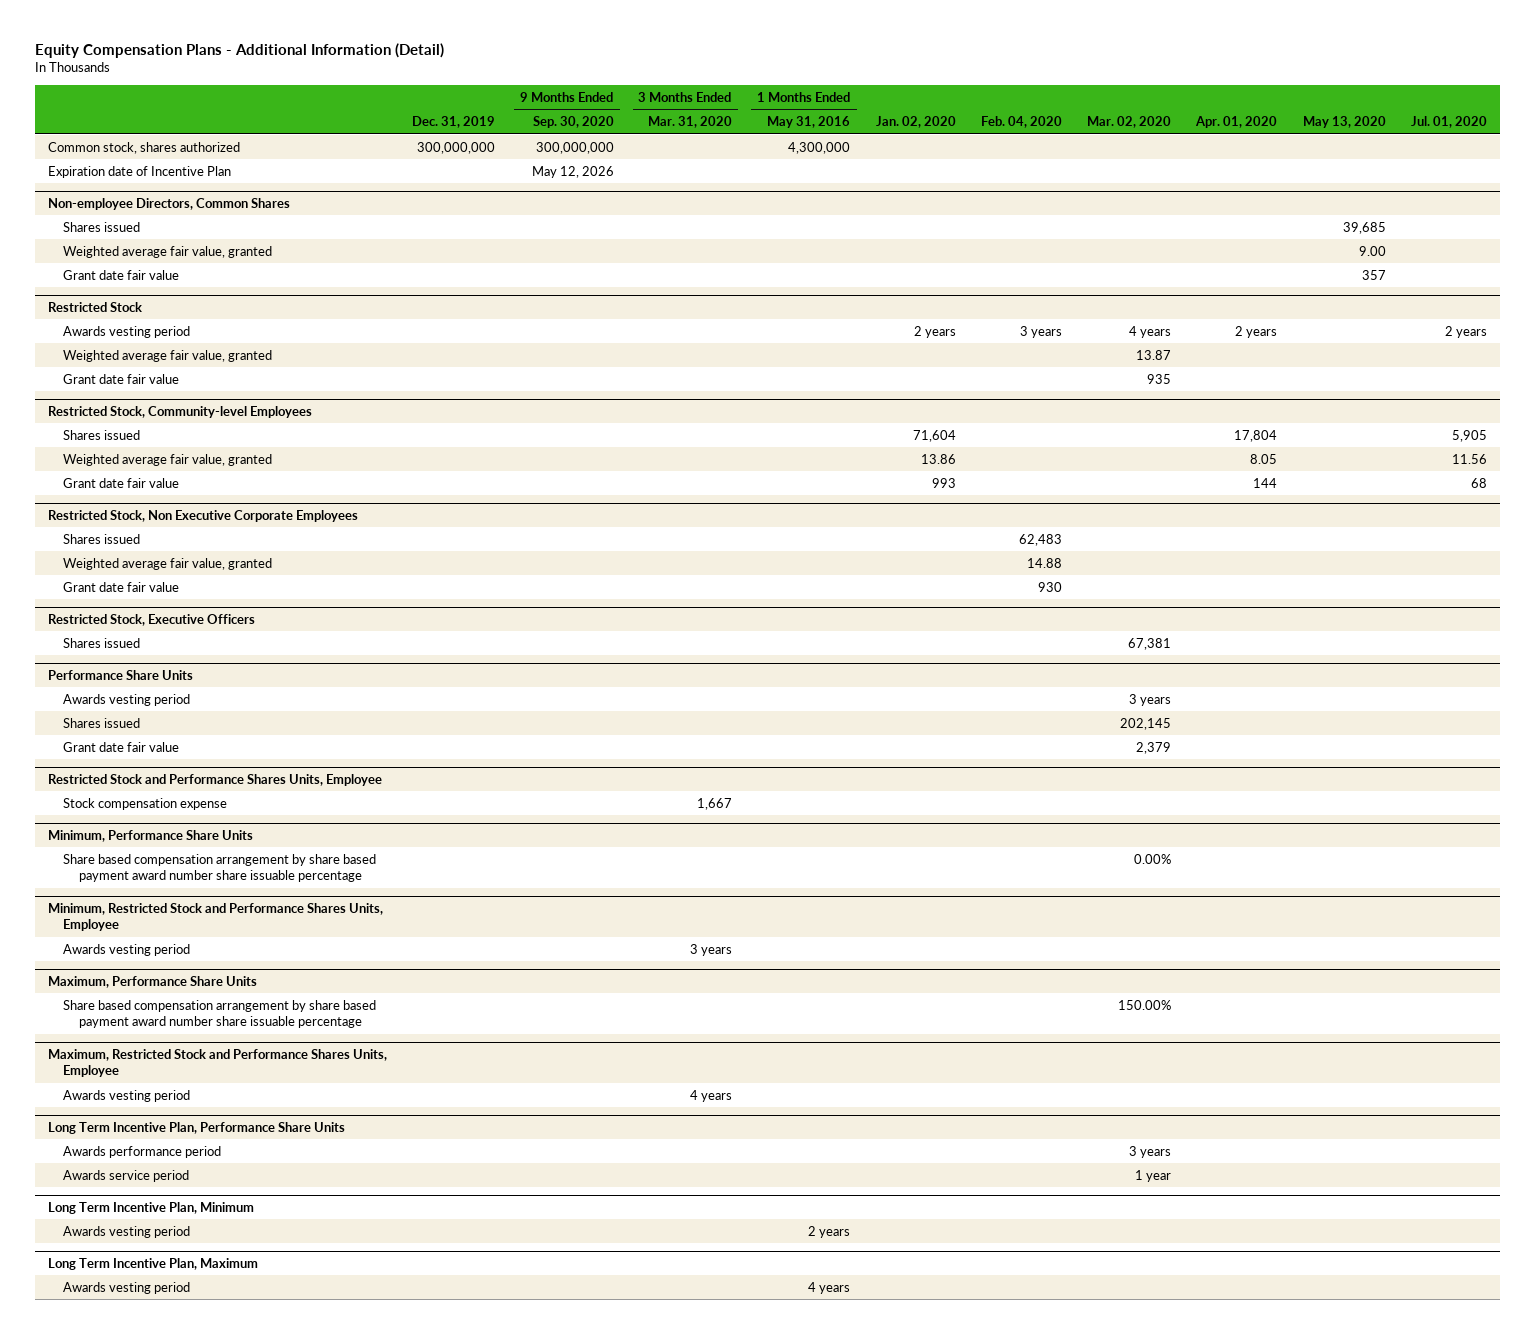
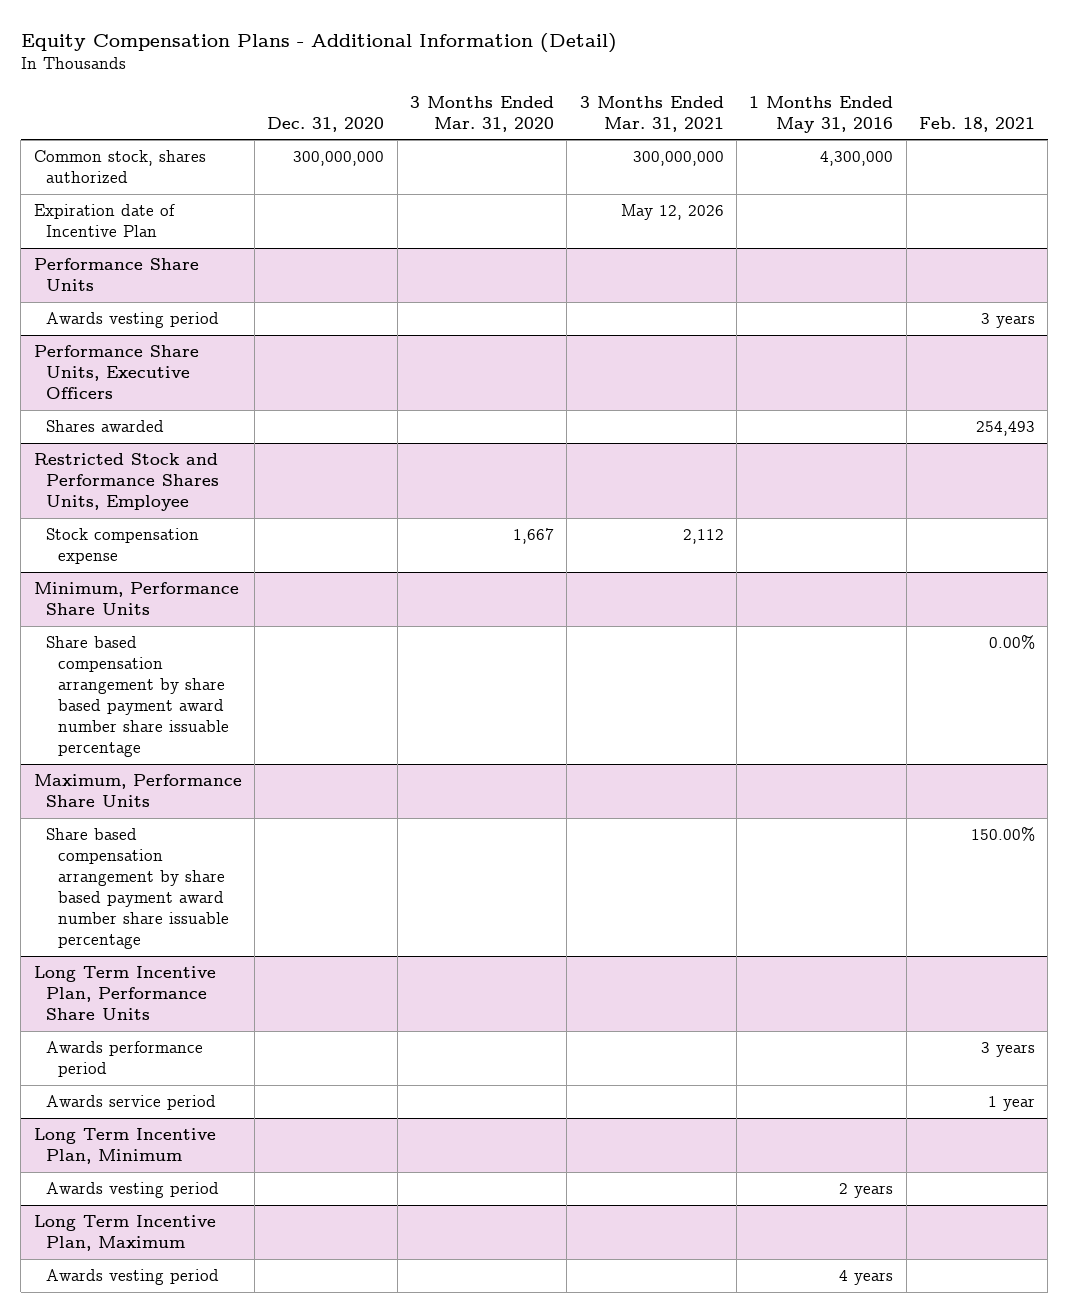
- | Dec. 31, 2019 | 9 Months Ended Sep. 30, 2020 | 3 Months Ended Mar. 31, 2020 | 1 Months Ended May 31, 2016 | Jan. 02, 2020 | Feb. 04, 2020 | Mar. 02, 2020 | Apr. 01, 2020 | May 13, 2020 | Jul. 01, 2020
+ | Dec. 31, 2020 | 3 Months Ended Mar. 31, 2020 | 3 Months Ended Mar. 31, 2021 | 1 Months Ended May 31, 2016 | Feb. 18, 2021
- Non-employee Directors, Common Shares
- Shares issued | | | | | | | | | 39,685 |
- Weighted average fair value, granted | | | | | | | | | 9.00 |
- Grant date fair value | | | | | | | | | 357 |
- Restricted Stock
- Awards vesting period | | | | | 2 years | 3 years | 4 years | 2 years | | 2 years
- Weighted average fair value, granted | | | | | | | 13.87 | | |
- Grant date fair value | | | | | | | 935 | | |
- Restricted Stock, Community-level Employees
- Shares issued | | | | | 71,604 | | | 17,804 | | 5,905
- Weighted average fair value, granted | | | | | 13.86 | | | 8.05 | | 11.56
- Grant date fair value | | | | | 993 | | | 144 | | 68
- Restricted Stock, Non Executive Corporate Employees
- Shares issued | | | | | | 62,483 | | | |
- Weighted average fair value, granted | | | | | | 14.88 | | | |
- Grant date fair value | | | | | | 930 | | | |
- Restricted Stock, Executive Officers
- Shares issued | | | | | | | 67,381 | | |
@ Performance Share Units
- Shares issued | | | | | | | 202,145 | | |
- Grant date fair value | | | | | | | 2,379 | | |
+ Performance Share Units, Executive Officers
+ Shares awarded | | | | | 254,493
- Minimum, Restricted Stock and Performance Shares Units, Employee
- Awards vesting period | | | 3 years | | | | | | |
- Maximum, Restricted Stock and Performance Shares Units, Employee
- Awards vesting period | | | 4 years | | | | | | |

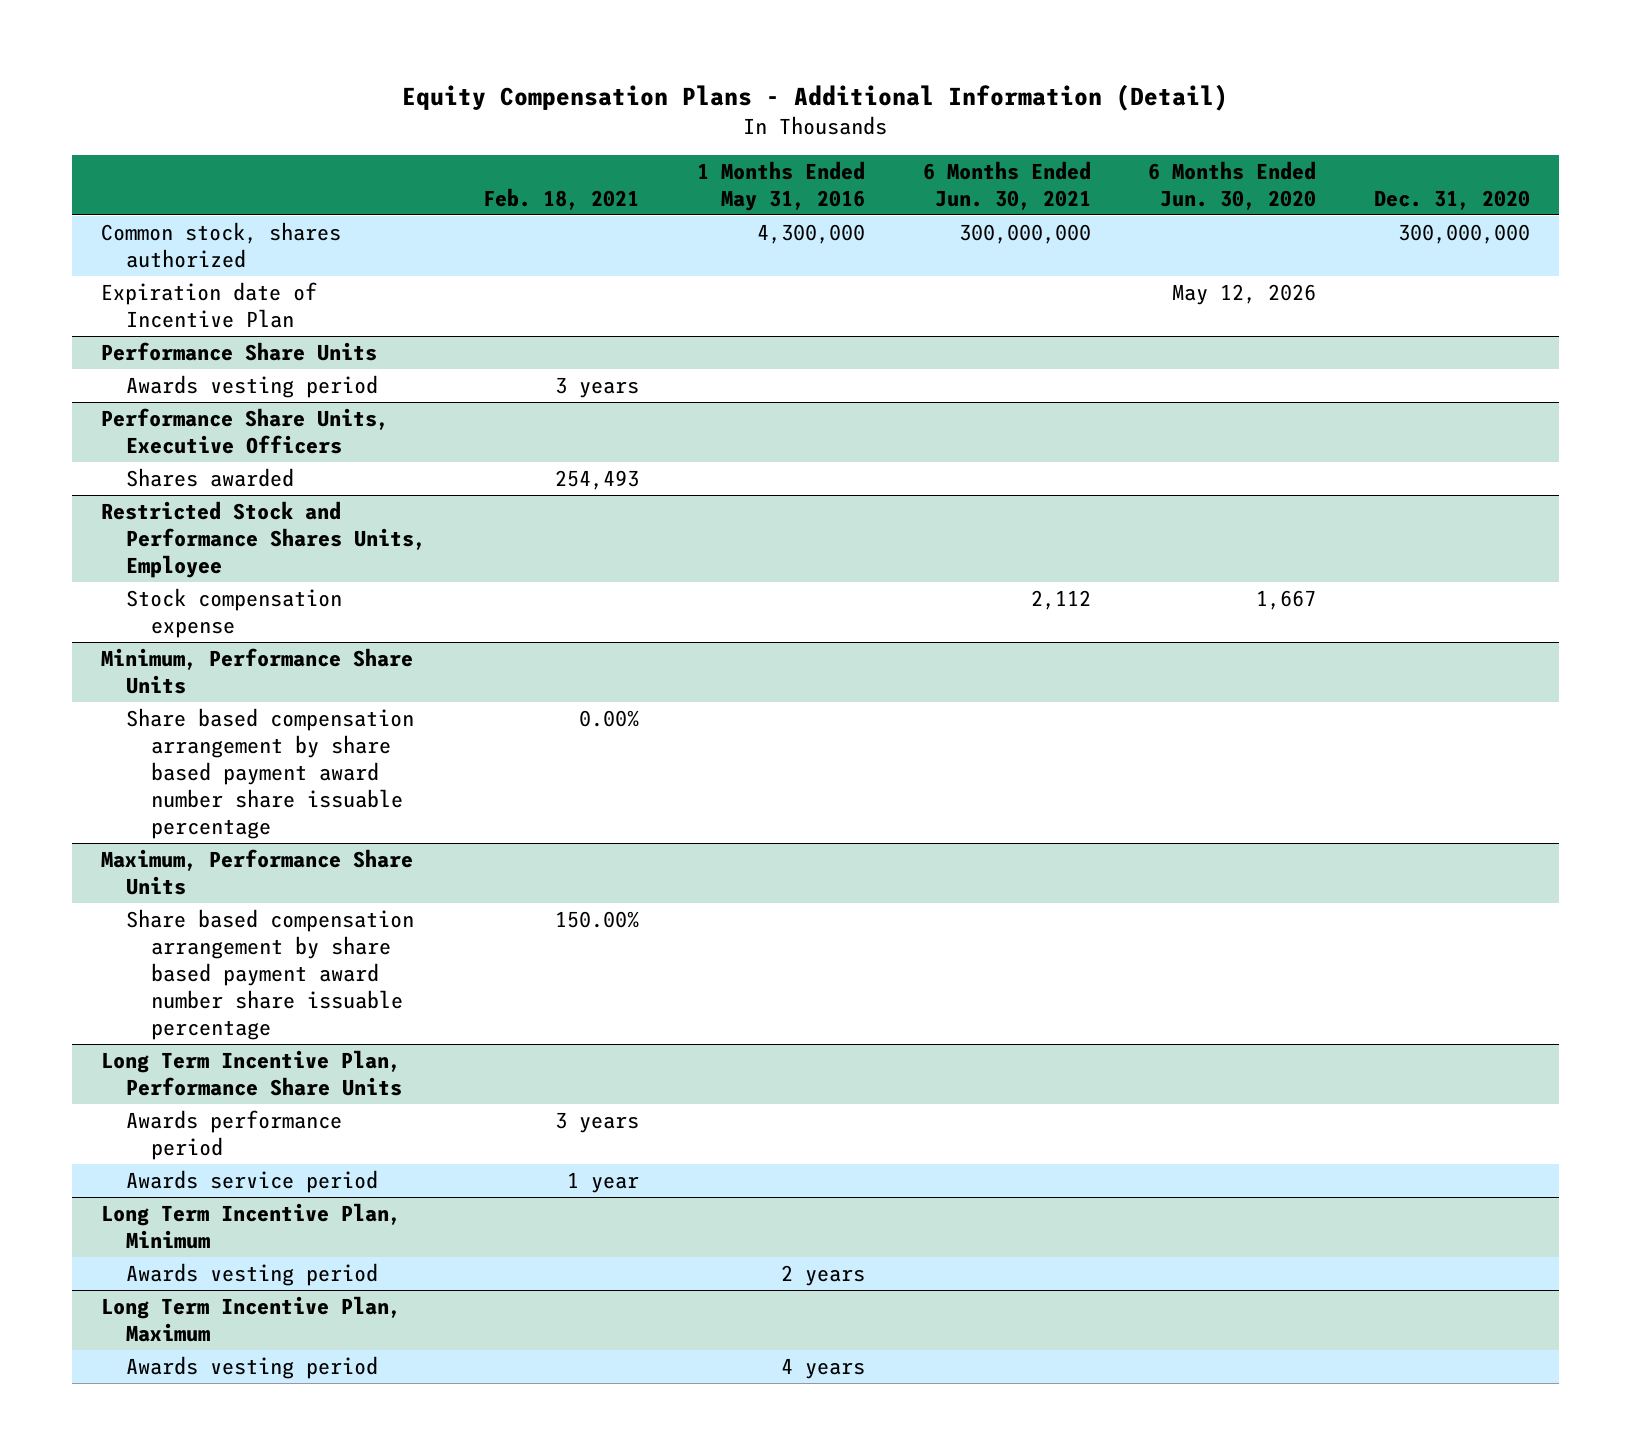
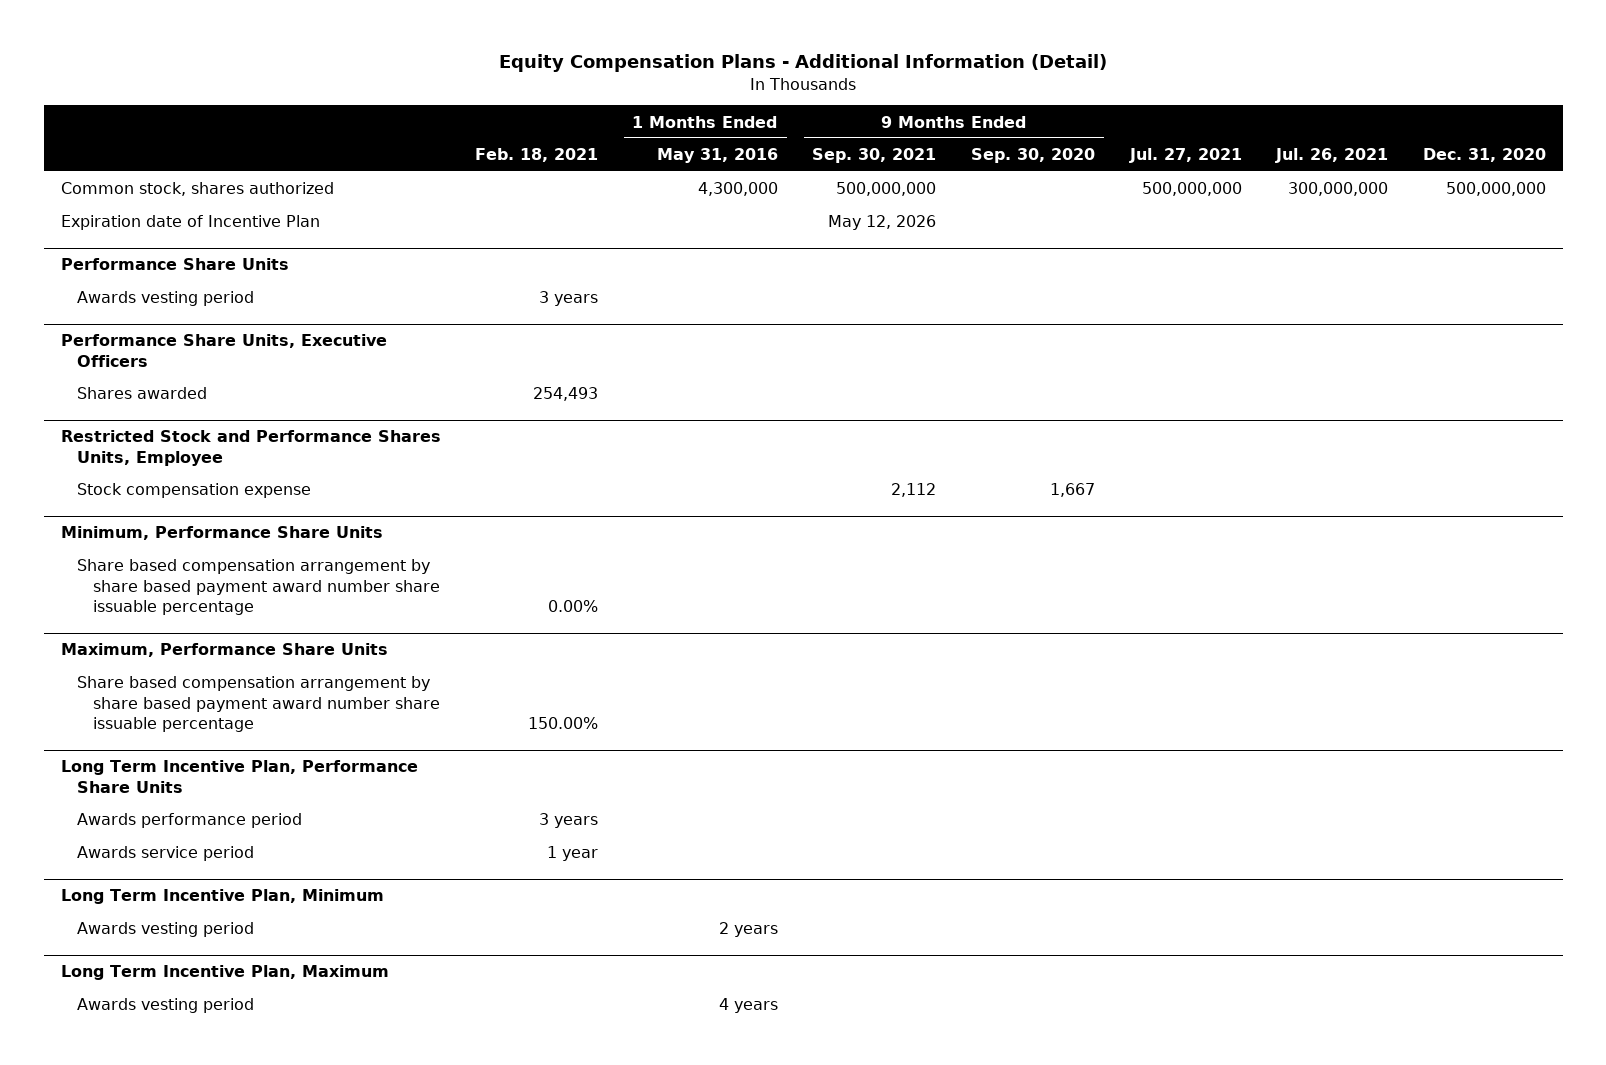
- | Feb. 18, 2021 | 1 Months Ended May 31, 2016 | 6 Months Ended Jun. 30, 2021 | 6 Months Ended Jun. 30, 2020 | Dec. 31, 2020
+ | Feb. 18, 2021 | 1 Months Ended May 31, 2016 | 9 Months Ended Sep. 30, 2021 | 9 Months Ended Sep. 30, 2020 | Jul. 27, 2021 | Jul. 26, 2021 | Dec. 31, 2020
- Common stock, shares authorized | | 4,300,000 | 300,000,000 | | 300,000,000
+ Common stock, shares authorized | | 4,300,000 | 500,000,000 | | 500,000,000 | 300,000,000 | 500,000,000

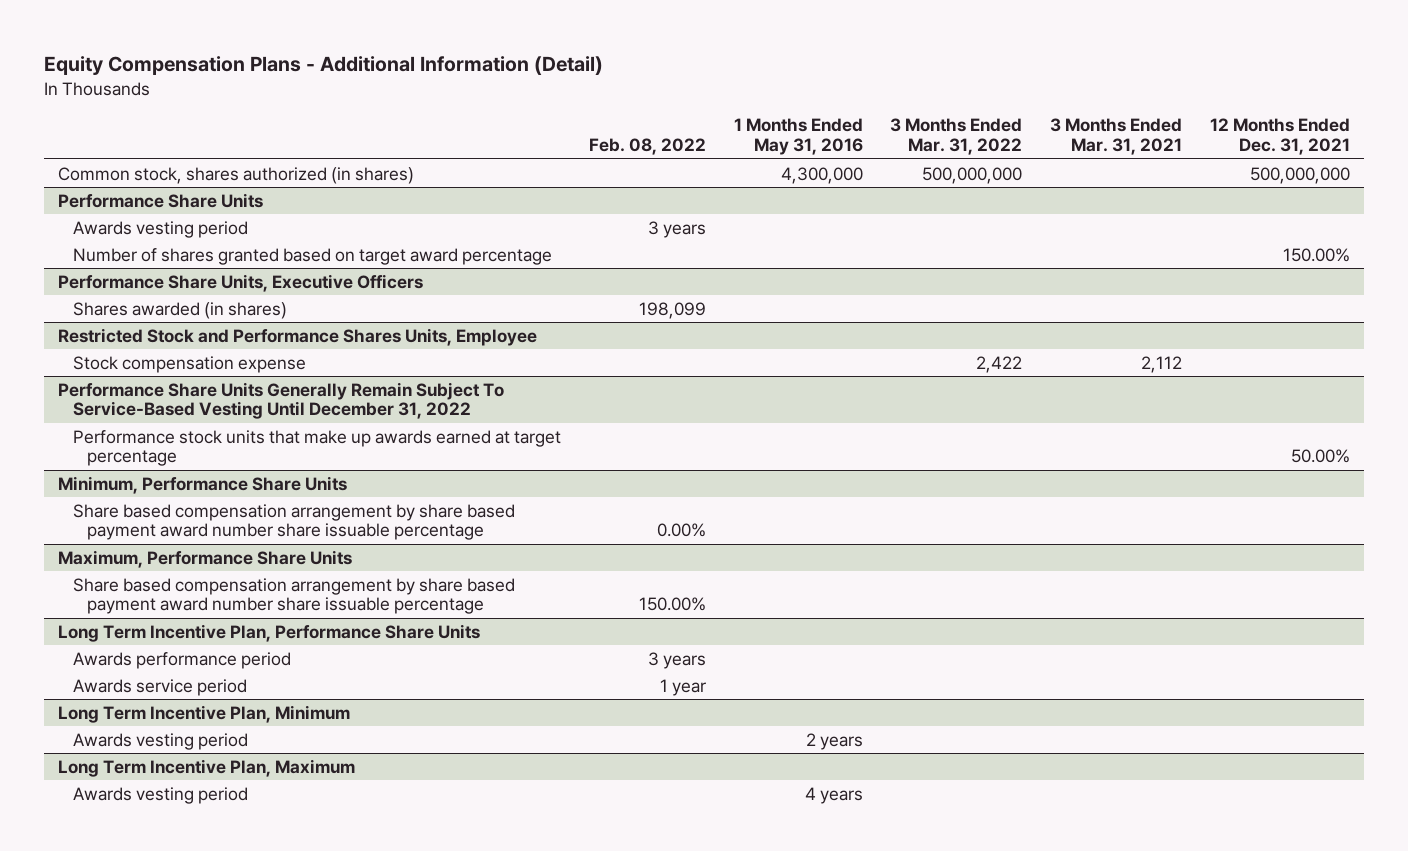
- | Feb. 18, 2021 | 1 Months Ended May 31, 2016 | 9 Months Ended Sep. 30, 2021 | 9 Months Ended Sep. 30, 2020 | Jul. 27, 2021 | Jul. 26, 2021 | Dec. 31, 2020
+ | Feb. 08, 2022 | 1 Months Ended May 31, 2016 | 3 Months Ended Mar. 31, 2022 | 3 Months Ended Mar. 31, 2021 | 12 Months Ended Dec. 31, 2021
- Common stock, shares authorized | | 4,300,000 | 500,000,000 | | 500,000,000 | 300,000,000 | 500,000,000
- Expiration date of Incentive Plan | | | May 12, 2026 | | | |
+ Common stock, shares authorized (in shares) | | 4,300,000 | 500,000,000 | | 500,000,000
@ Performance Share Units
+ Number of shares granted based on target award percentage | | | | | 150.00%
@ Performance Share Units, Executive Officers
- Shares awarded | 254,493 | | | | | |
+ Shares awarded (in shares) | 198,099 | | | |
+ Performance Share Units Generally Remain Subject To Service-Based Vesting Until December 31, 2022
+ Performance stock units that make up awards earned at target percentage | | | | | 50.00%

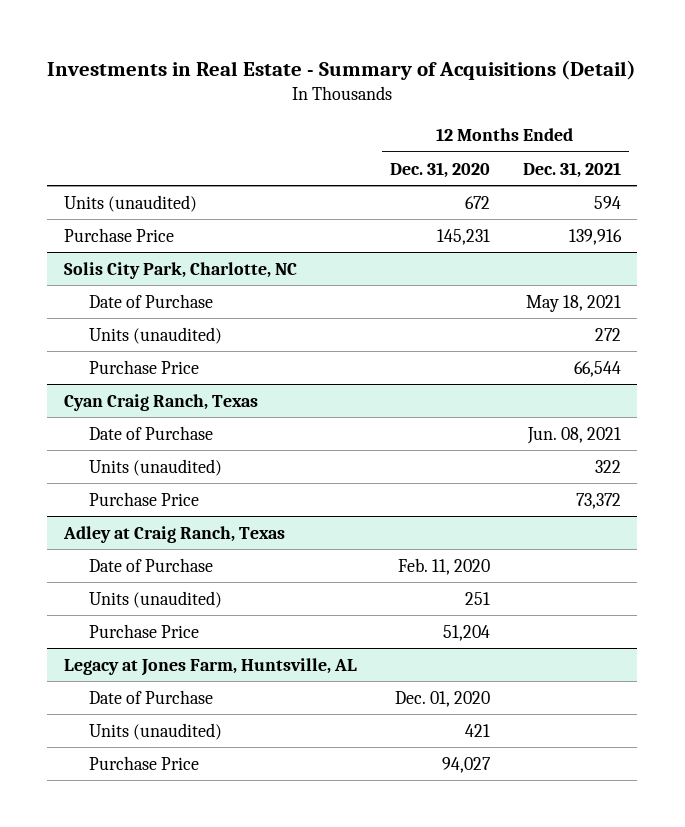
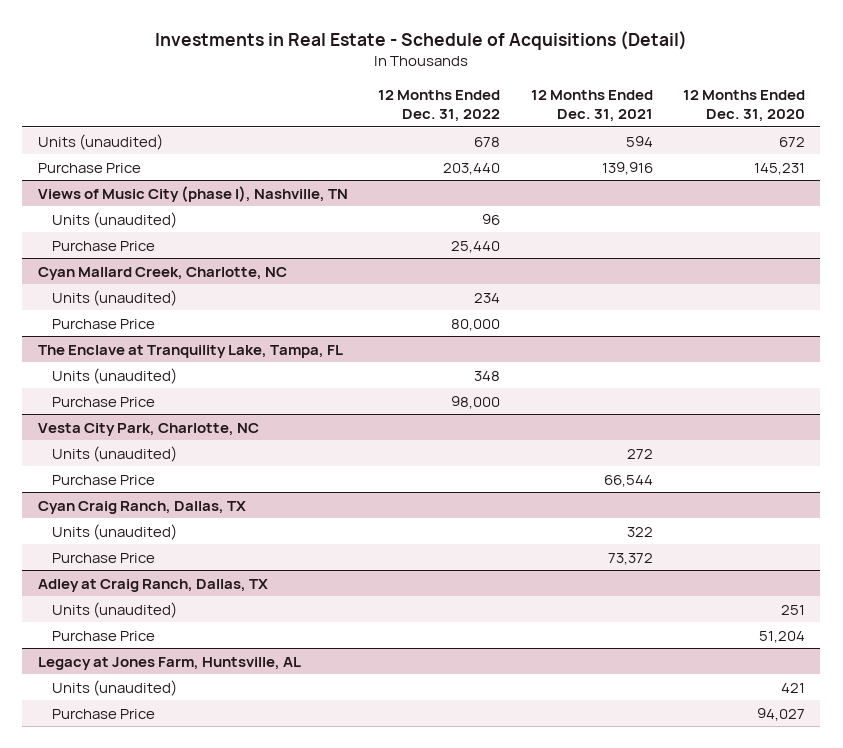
- Investments in Real Estate - Summary of Acquisitions (Detail)
+ Investments in Real Estate - Schedule of Acquisitions (Detail)
- | 12 Months Ended Dec. 31, 2020 | 12 Months Ended Dec. 31, 2021
+ | 12 Months Ended Dec. 31, 2022 | 12 Months Ended Dec. 31, 2021 | 12 Months Ended Dec. 31, 2020
- Solis City Park, Charlotte, NC
- Date of Purchase | | May 18, 2021
+ Views of Music City (phase I), Nashville, TN
+ Units (unaudited) | 96 | |
+ Purchase Price | 25,440 | |
+ Cyan Mallard Creek, Charlotte, NC
+ Units (unaudited) | 234 | |
+ Purchase Price | 80,000 | |
+ The Enclave at Tranquility Lake, Tampa, FL
+ Units (unaudited) | 348 | |
+ Purchase Price | 98,000 | |
+ Vesta City Park, Charlotte, NC
- Cyan Craig Ranch, Texas
- Date of Purchase | | Jun. 08, 2021
+ Cyan Craig Ranch, Dallas, TX
- Adley at Craig Ranch, Texas
- Date of Purchase | Feb. 11, 2020 |
+ Adley at Craig Ranch, Dallas, TX
@ Legacy at Jones Farm, Huntsville, AL
- Date of Purchase | Dec. 01, 2020 |

